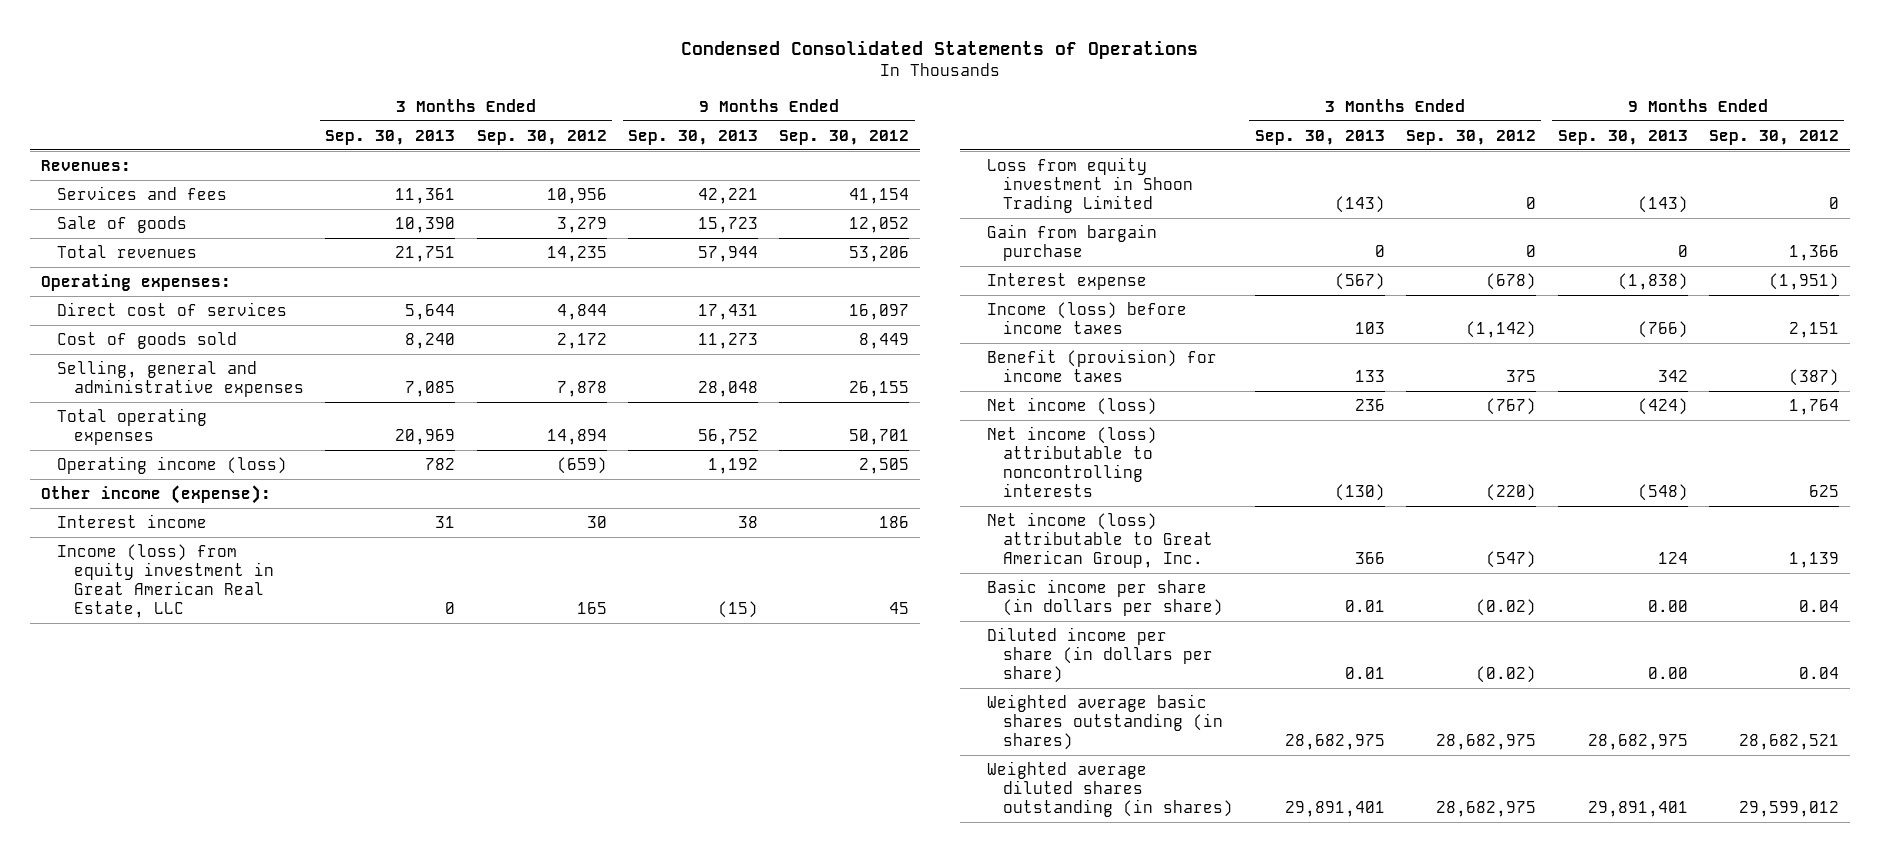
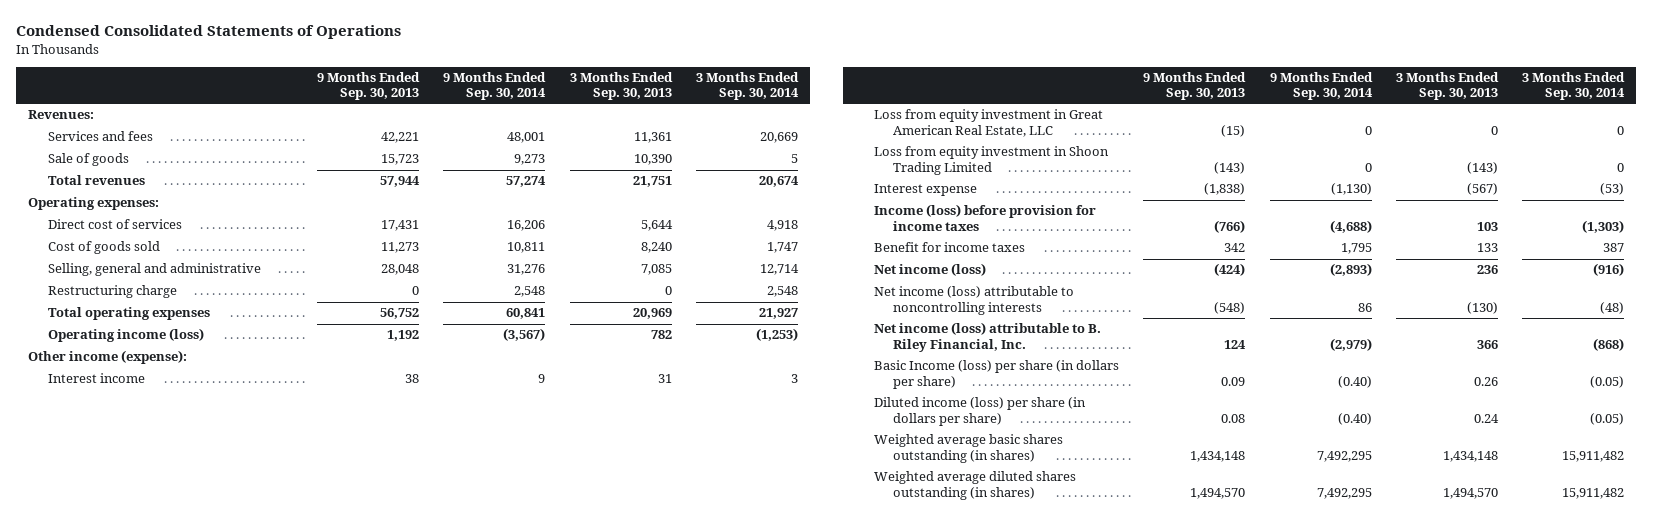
- | 3 Months Ended Sep. 30, 2013 | 3 Months Ended Sep. 30, 2012 | 9 Months Ended Sep. 30, 2013 | 9 Months Ended Sep. 30, 2012
+ | 9 Months Ended Sep. 30, 2013 | 9 Months Ended Sep. 30, 2014 | 3 Months Ended Sep. 30, 2013 | 3 Months Ended Sep. 30, 2014
- Selling, general and administrative expenses | 7,085 | 7,878 | 28,048 | 26,155
+ Selling, general and administrative | 28,048 | 31,276 | 7,085 | 12,714
+ Restructuring charge | 0 | 2,548 | 0 | 2,548
- Income (loss) from equity investment in Great American Real Estate, LLC | 0 | 165 | (15) | 45
+ Loss from equity investment in Great American Real Estate, LLC | (15) | 0 | 0 | 0
- Gain from bargain purchase | 0 | 0 | 0 | 1,366
- Income (loss) before income taxes | 103 | (1,142) | (766) | 2,151
- Benefit (provision) for income taxes | 133 | 375 | 342 | (387)
+ Income (loss) before provision for income taxes | (766) | (4,688) | 103 | (1,303)
+ Benefit for income taxes | 342 | 1,795 | 133 | 387
- Net income (loss) attributable to Great American Group, Inc. | 366 | (547) | 124 | 1,139
- Basic income per share (in dollars per share) | 0.01 | (0.02) | 0.00 | 0.04
- Diluted income per share (in dollars per share) | 0.01 | (0.02) | 0.00 | 0.04
- Weighted average basic shares outstanding (in shares) | 28,682,975 | 28,682,975 | 28,682,975 | 28,682,521
- Weighted average diluted shares outstanding (in shares) | 29,891,401 | 28,682,975 | 29,891,401 | 29,599,012
+ Net income (loss) attributable to B. Riley Financial, Inc. | 124 | (2,979) | 366 | (868)
+ Basic Income (loss) per share (in dollars per share) | 0.09 | (0.40) | 0.26 | (0.05)
+ Diluted income (loss) per share (in dollars per share) | 0.08 | (0.40) | 0.24 | (0.05)
+ Weighted average basic shares outstanding (in shares) | 1,434,148 | 7,492,295 | 1,434,148 | 15,911,482
+ Weighted average diluted shares outstanding (in shares) | 1,494,570 | 7,492,295 | 1,494,570 | 15,911,482

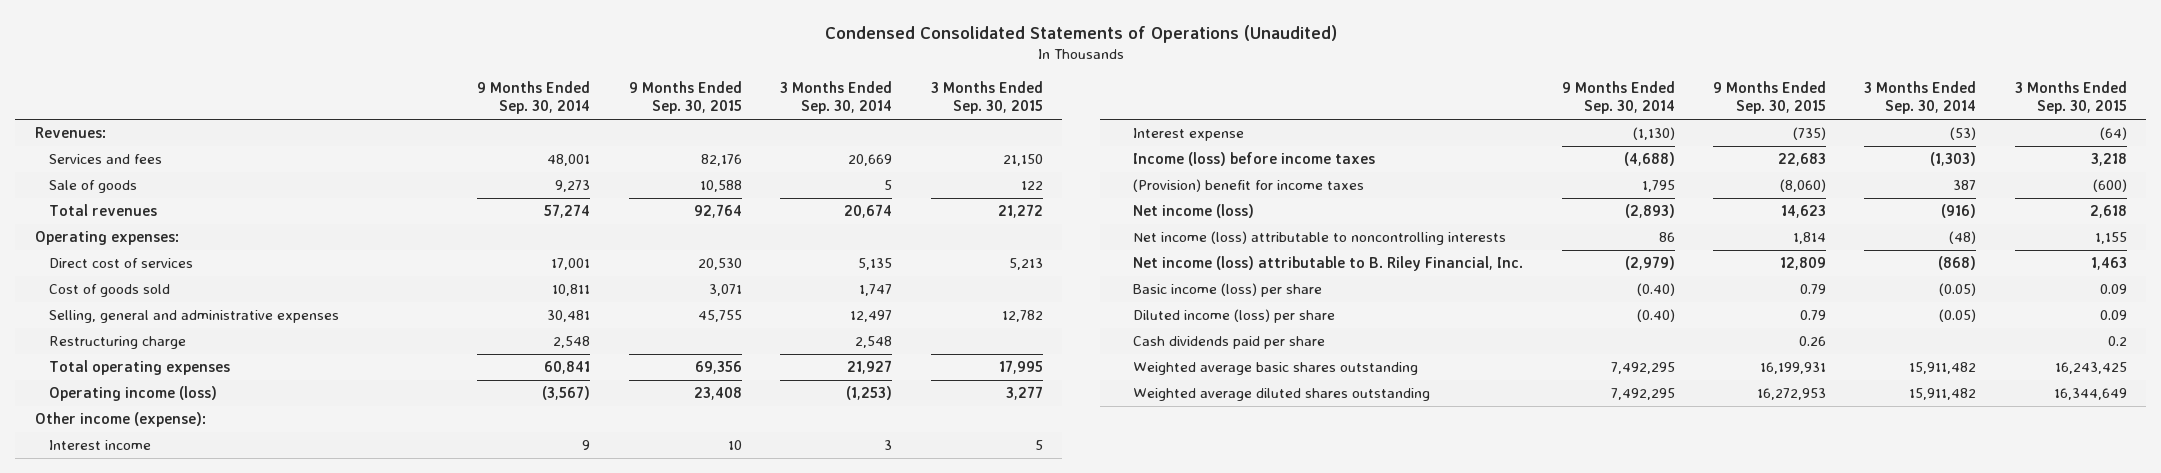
- Condensed Consolidated Statements of Operations
+ Condensed Consolidated Statements of Operations (Unaudited)
- | 9 Months Ended Sep. 30, 2013 | 9 Months Ended Sep. 30, 2014 | 3 Months Ended Sep. 30, 2013 | 3 Months Ended Sep. 30, 2014
+ | 9 Months Ended Sep. 30, 2014 | 9 Months Ended Sep. 30, 2015 | 3 Months Ended Sep. 30, 2014 | 3 Months Ended Sep. 30, 2015
- Direct cost of services | 17,431 | 16,206 | 5,644 | 4,918
+ Direct cost of services | 17,001 | 20,530 | 5,135 | 5,213
- Selling, general and administrative | 28,048 | 31,276 | 7,085 | 12,714
+ Selling, general and administrative expenses | 30,481 | 45,755 | 12,497 | 12,782
- Loss from equity investment in Great American Real Estate, LLC | (15) | 0 | 0 | 0
- Loss from equity investment in Shoon Trading Limited | (143) | 0 | (143) | 0
- Income (loss) before provision for income taxes | (766) | (4,688) | 103 | (1,303)
- Benefit for income taxes | 342 | 1,795 | 133 | 387
+ Income (loss) before income taxes | (4,688) | 22,683 | (1,303) | 3,218
+ (Provision) benefit for income taxes | 1,795 | (8,060) | 387 | (600)
- Basic Income (loss) per share (in dollars per share) | 0.09 | (0.40) | 0.26 | (0.05)
- Diluted income (loss) per share (in dollars per share) | 0.08 | (0.40) | 0.24 | (0.05)
- Weighted average basic shares outstanding (in shares) | 1,434,148 | 7,492,295 | 1,434,148 | 15,911,482
- Weighted average diluted shares outstanding (in shares) | 1,494,570 | 7,492,295 | 1,494,570 | 15,911,482
+ Basic income (loss) per share | (0.40) | 0.79 | (0.05) | 0.09
+ Diluted income (loss) per share | (0.40) | 0.79 | (0.05) | 0.09
+ Cash dividends paid per share | | 0.26 | | 0.2
+ Weighted average basic shares outstanding | 7,492,295 | 16,199,931 | 15,911,482 | 16,243,425
+ Weighted average diluted shares outstanding | 7,492,295 | 16,272,953 | 15,911,482 | 16,344,649

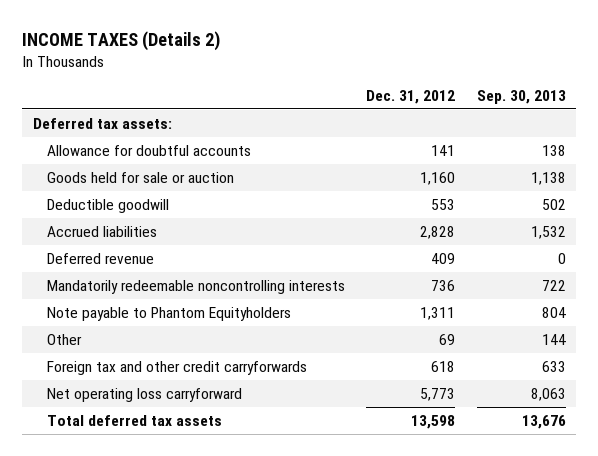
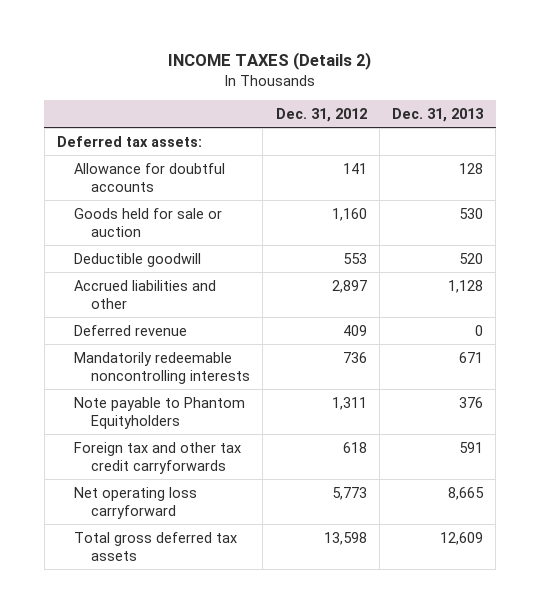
- | Dec. 31, 2012 | Sep. 30, 2013
+ | Dec. 31, 2012 | Dec. 31, 2013
- Accrued liabilities | 2,828 | 1,532
+ Accrued liabilities and other | 2,897 | 1,128
- Other | 69 | 144
- Foreign tax and other credit carryforwards | 618 | 633
+ Foreign tax and other tax credit carryforwards | 618 | 591
- Total deferred tax assets | 13,598 | 13,676
+ Total gross deferred tax assets | 13,598 | 12,609

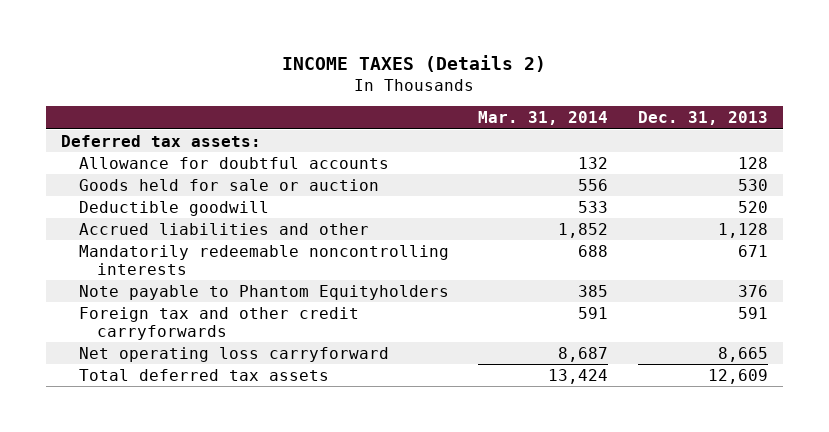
- | Dec. 31, 2012 | Dec. 31, 2013
+ | Mar. 31, 2014 | Dec. 31, 2013
- Deferred revenue | 409 | 0
- Foreign tax and other tax credit carryforwards | 618 | 591
+ Foreign tax and other credit carryforwards | 591 | 591
- Total gross deferred tax assets | 13,598 | 12,609
+ Total deferred tax assets | 13,424 | 12,609

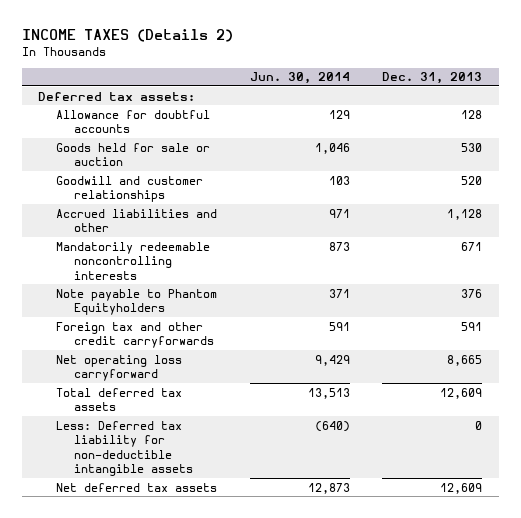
- | Mar. 31, 2014 | Dec. 31, 2013
+ | Jun. 30, 2014 | Dec. 31, 2013
- Deductible goodwill | 533 | 520
+ Goodwill and customer relationships | 103 | 520
+ Less: Deferred tax liability for non-deductible intangible assets | (640) | 0
+ Net deferred tax assets | 12,873 | 12,609

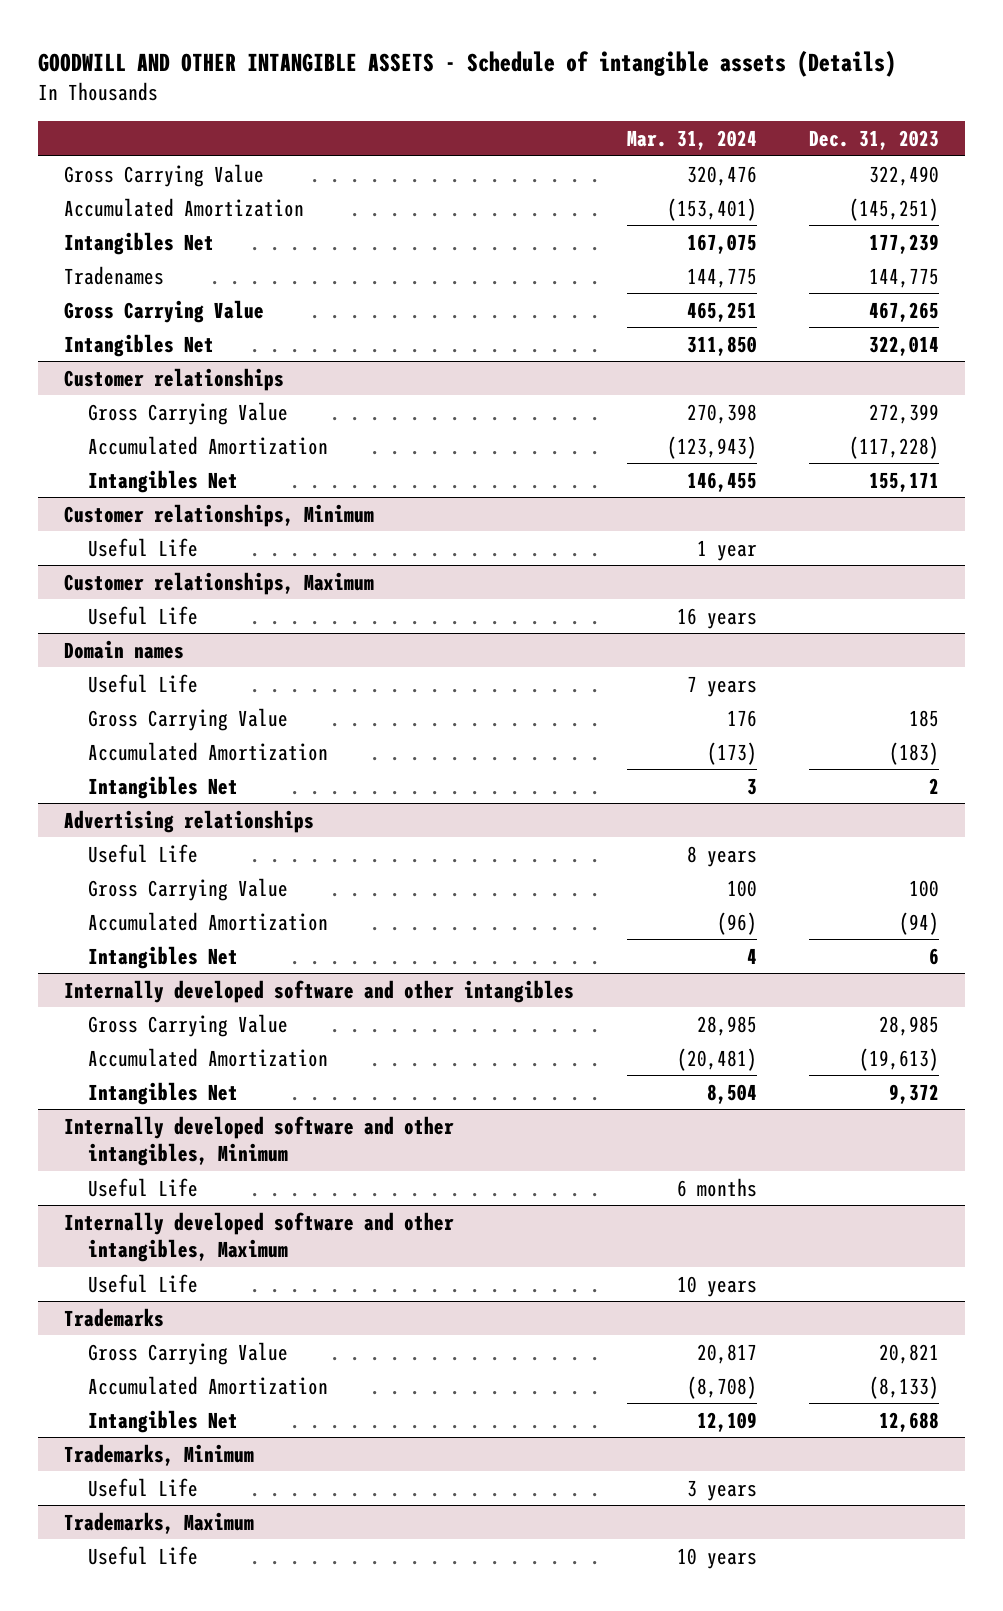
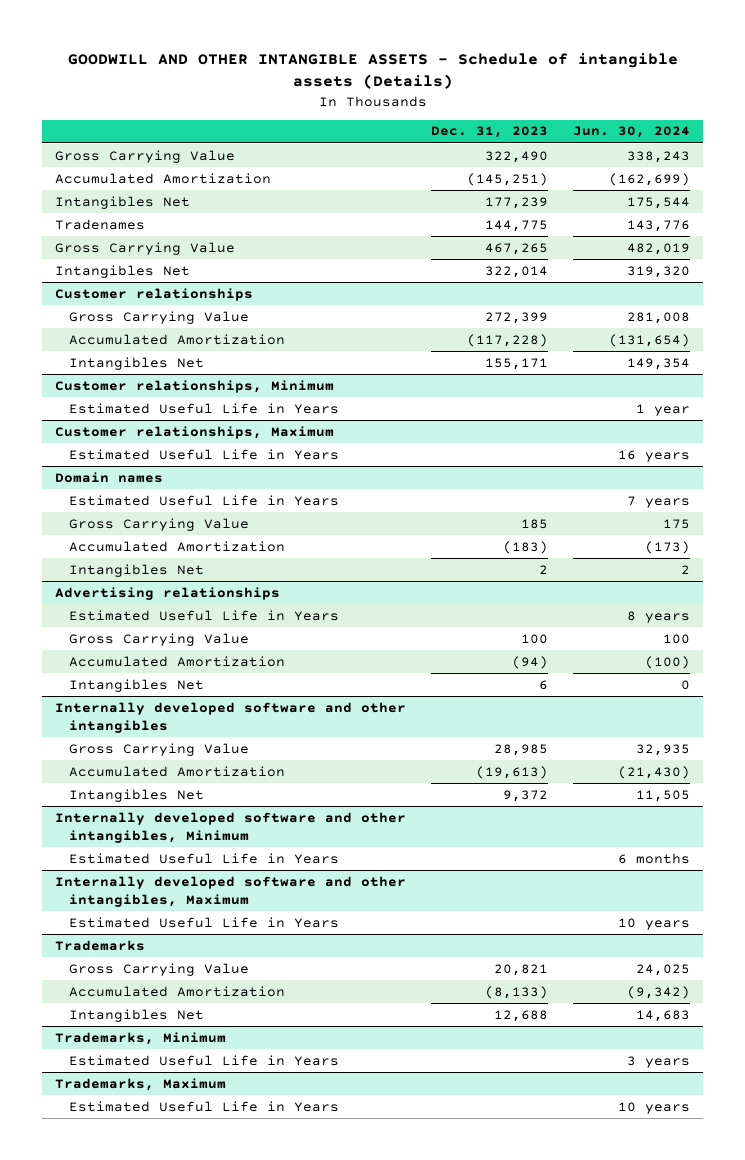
- | Mar. 31, 2024 | Dec. 31, 2023
+ | Dec. 31, 2023 | Jun. 30, 2024
@ Customer relationships, Minimum
- Useful Life | 1 year |
+ Estimated Useful Life in Years | | 1 year
@ Customer relationships, Maximum
- Useful Life | 16 years |
+ Estimated Useful Life in Years | | 16 years
@ Domain names
- Useful Life | 7 years |
+ Estimated Useful Life in Years | | 7 years
@ Advertising relationships
- Useful Life | 8 years |
+ Estimated Useful Life in Years | | 8 years
@ Internally developed software and other intangibles, Minimum
- Useful Life | 6 months |
+ Estimated Useful Life in Years | | 6 months
@ Internally developed software and other intangibles, Maximum
- Useful Life | 10 years |
+ Estimated Useful Life in Years | | 10 years
@ Trademarks, Minimum
- Useful Life | 3 years |
+ Estimated Useful Life in Years | | 3 years
@ Trademarks, Maximum
- Useful Life | 10 years |
+ Estimated Useful Life in Years | | 10 years

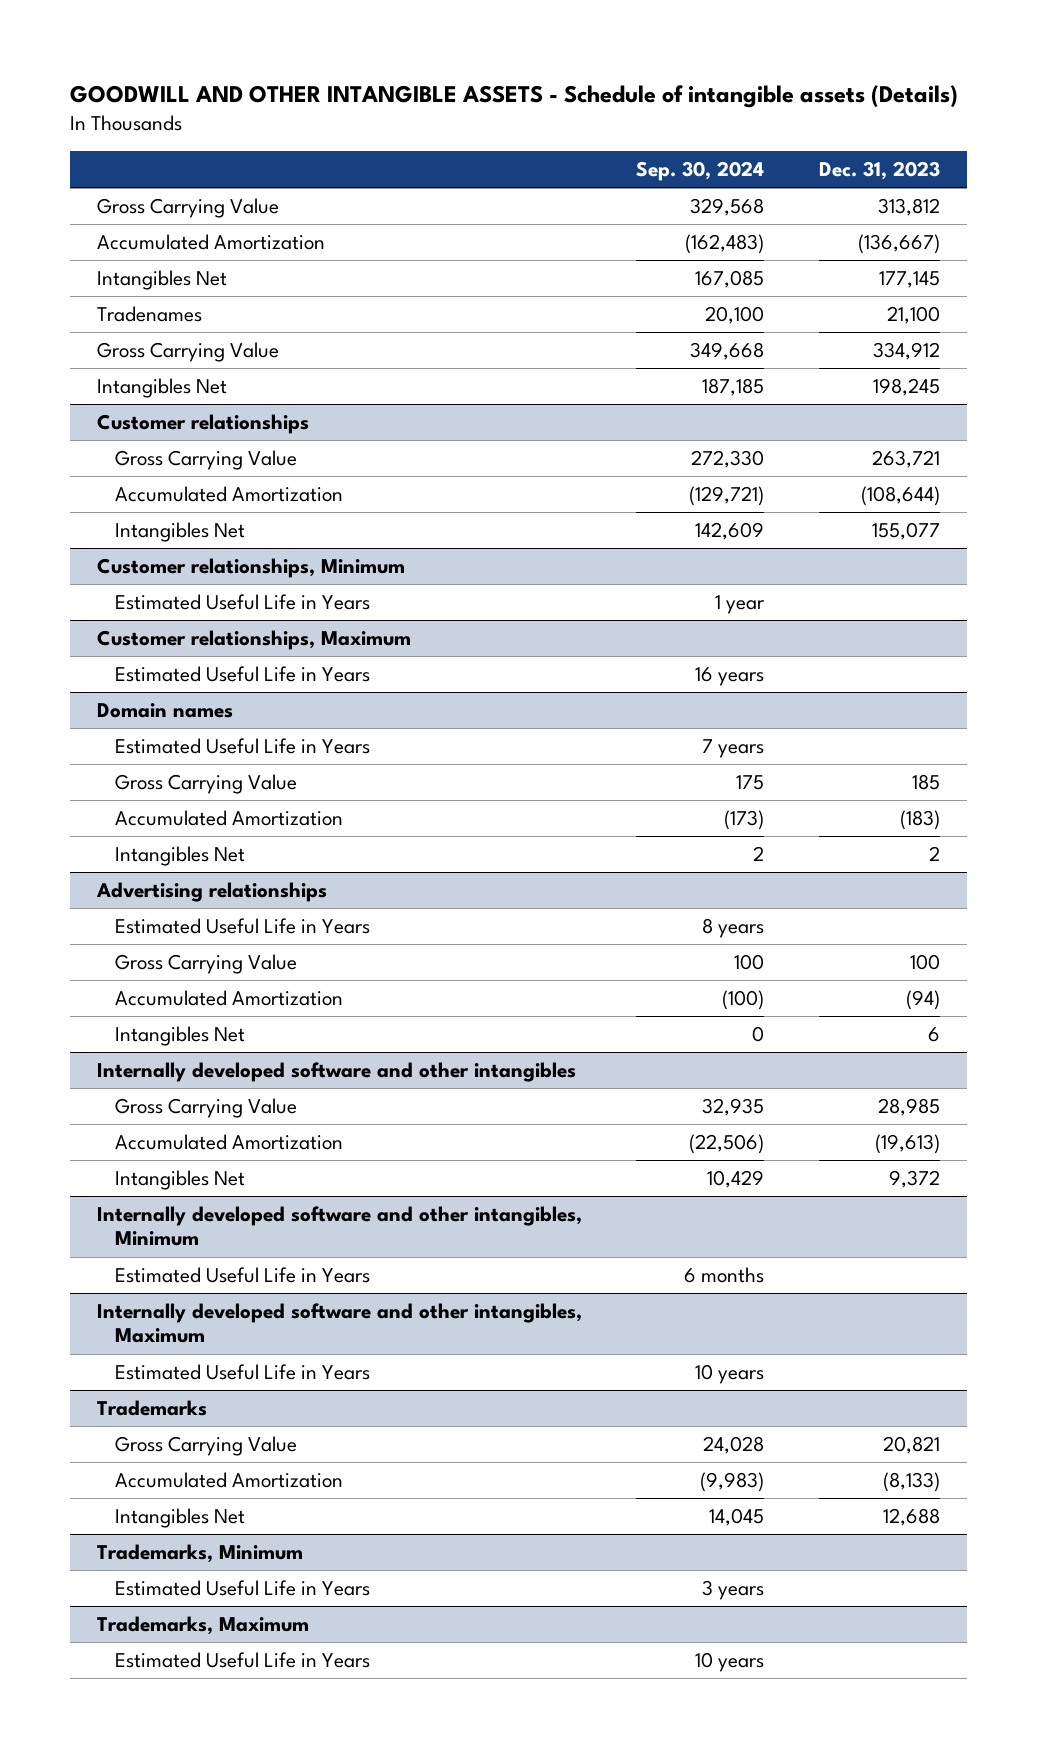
- | Dec. 31, 2023 | Jun. 30, 2024
+ | Sep. 30, 2024 | Dec. 31, 2023
- Gross Carrying Value | 322,490 | 338,243
- Accumulated Amortization | (145,251) | (162,699)
- Intangibles Net | 177,239 | 175,544
- Tradenames | 144,775 | 143,776
- Gross Carrying Value | 467,265 | 482,019
- Intangibles Net | 322,014 | 319,320
+ Gross Carrying Value | 329,568 | 313,812
+ Accumulated Amortization | (162,483) | (136,667)
+ Intangibles Net | 167,085 | 177,145
+ Tradenames | 20,100 | 21,100
+ Gross Carrying Value | 349,668 | 334,912
+ Intangibles Net | 187,185 | 198,245
@ Customer relationships
- Gross Carrying Value | 272,399 | 281,008
- Accumulated Amortization | (117,228) | (131,654)
- Intangibles Net | 155,171 | 149,354
+ Gross Carrying Value | 272,330 | 263,721
+ Accumulated Amortization | (129,721) | (108,644)
+ Intangibles Net | 142,609 | 155,077

